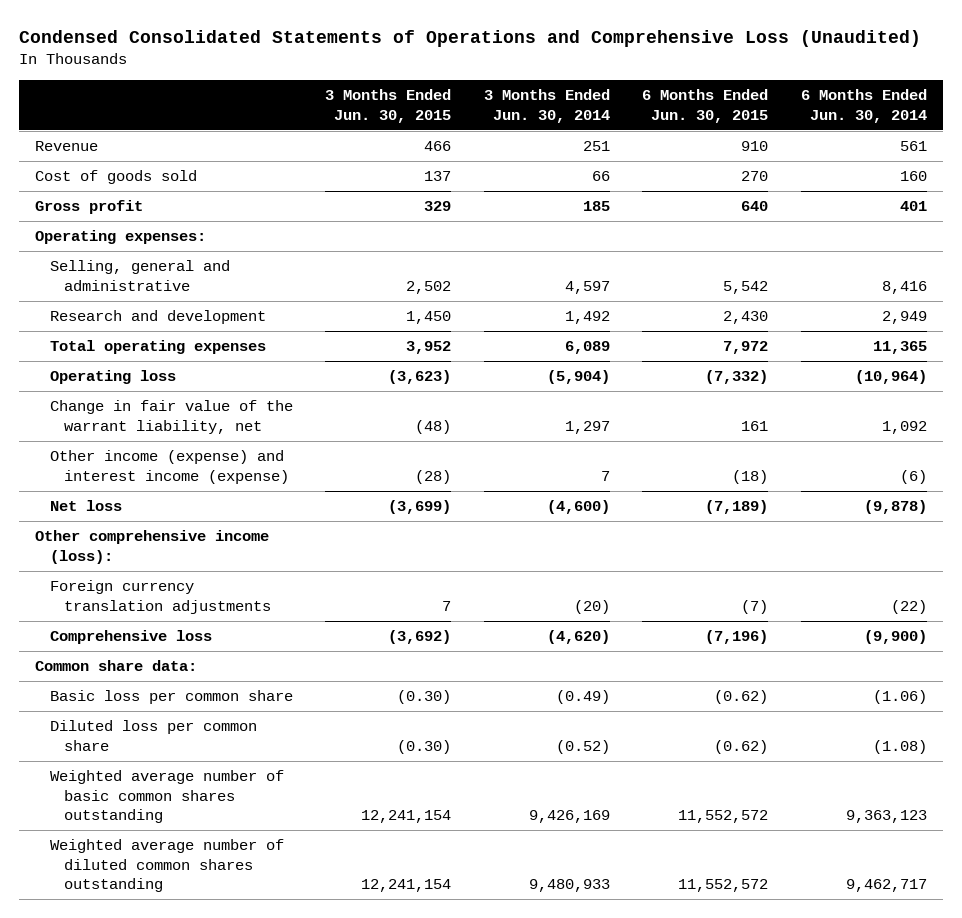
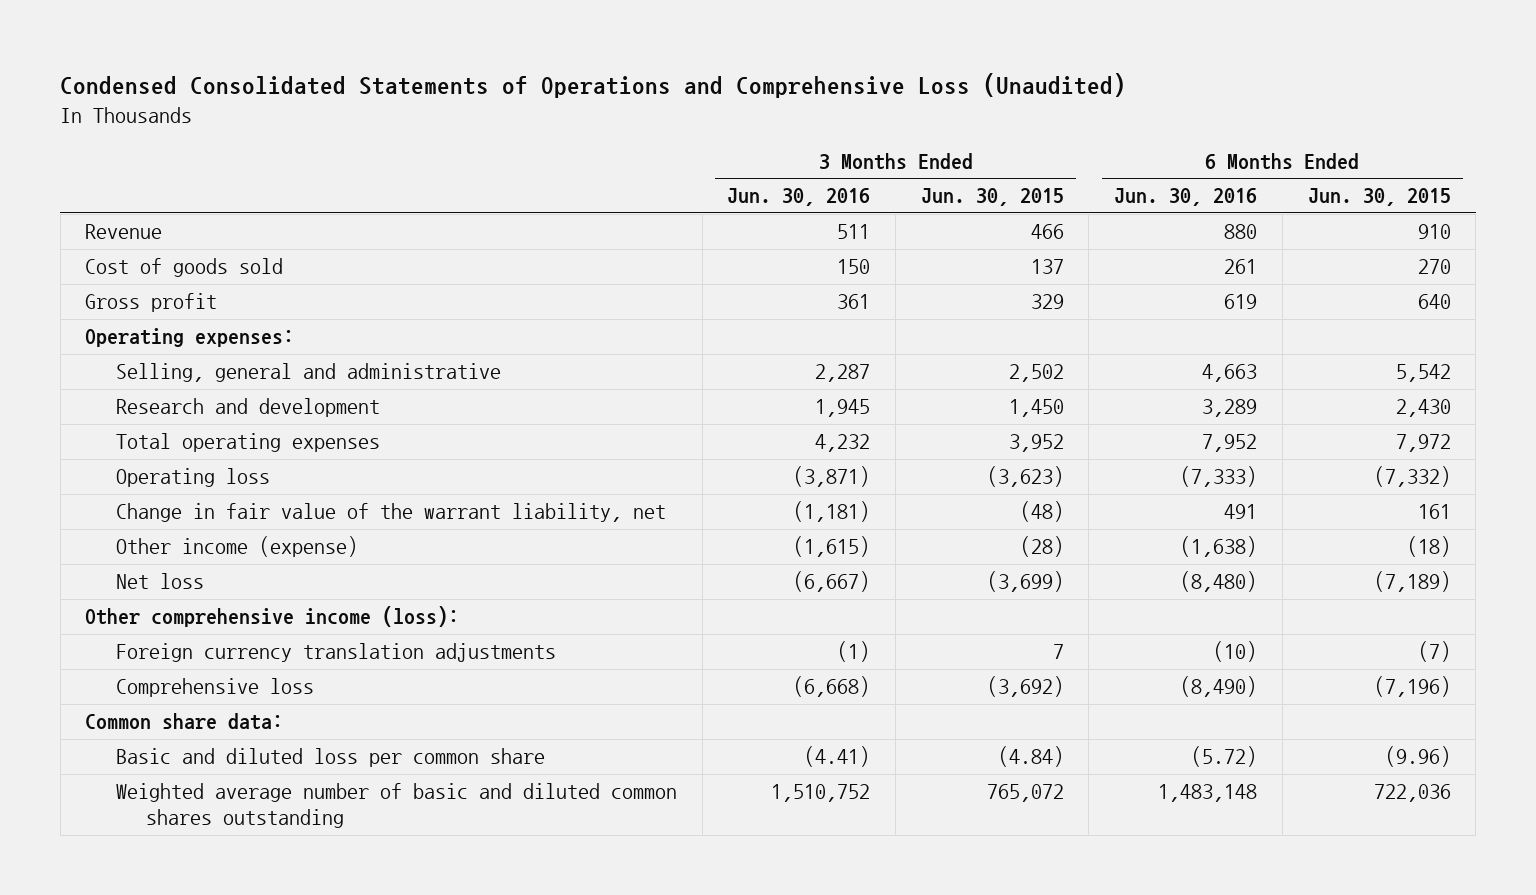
- | 3 Months Ended Jun. 30, 2015 | 3 Months Ended Jun. 30, 2014 | 6 Months Ended Jun. 30, 2015 | 6 Months Ended Jun. 30, 2014
+ | 3 Months Ended Jun. 30, 2016 | 3 Months Ended Jun. 30, 2015 | 6 Months Ended Jun. 30, 2016 | 6 Months Ended Jun. 30, 2015
- Other income (expense) and interest income (expense) | (28) | 7 | (18) | (6)
+ Other income (expense) | (1,615) | (28) | (1,638) | (18)
- Basic loss per common share | (0.30) | (0.49) | (0.62) | (1.06)
- Diluted loss per common share | (0.30) | (0.52) | (0.62) | (1.08)
- Weighted average number of basic common shares outstanding | 12,241,154 | 9,426,169 | 11,552,572 | 9,363,123
- Weighted average number of diluted common shares outstanding | 12,241,154 | 9,480,933 | 11,552,572 | 9,462,717
+ Basic and diluted loss per common share | (4.41) | (4.84) | (5.72) | (9.96)
+ Weighted average number of basic and diluted common shares outstanding | 1,510,752 | 765,072 | 1,483,148 | 722,036

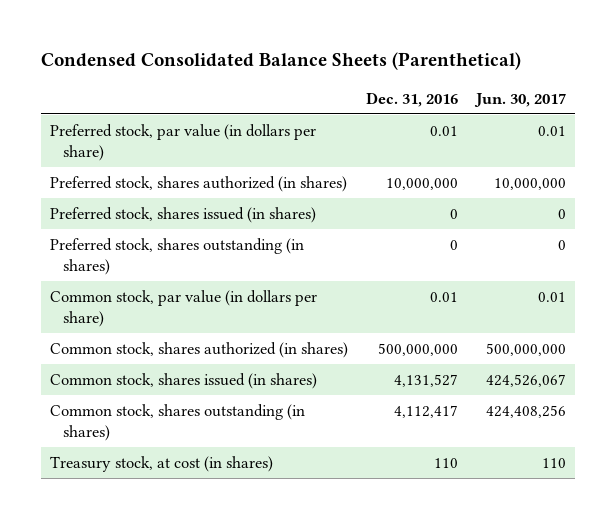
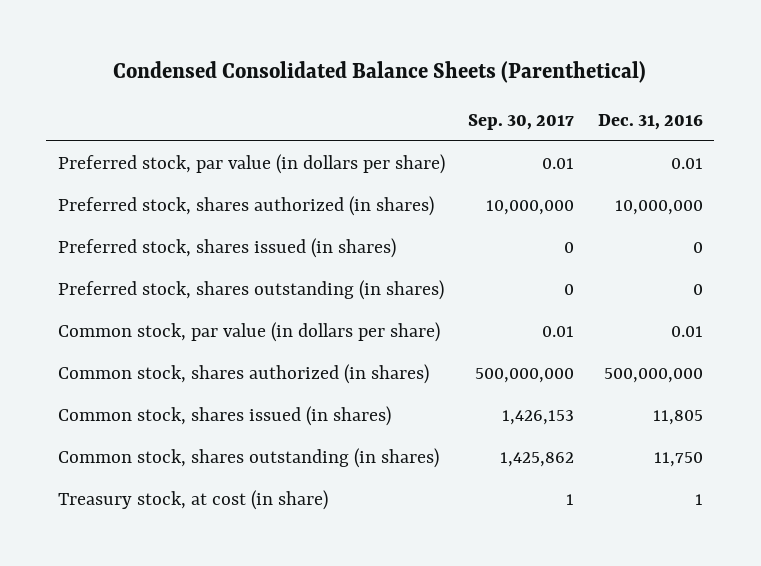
- | Dec. 31, 2016 | Jun. 30, 2017
+ | Sep. 30, 2017 | Dec. 31, 2016
- Common stock, shares issued (in shares) | 4,131,527 | 424,526,067
- Common stock, shares outstanding (in shares) | 4,112,417 | 424,408,256
- Treasury stock, at cost (in shares) | 110 | 110
+ Common stock, shares issued (in shares) | 1,426,153 | 11,805
+ Common stock, shares outstanding (in shares) | 1,425,862 | 11,750
+ Treasury stock, at cost (in share) | 1 | 1

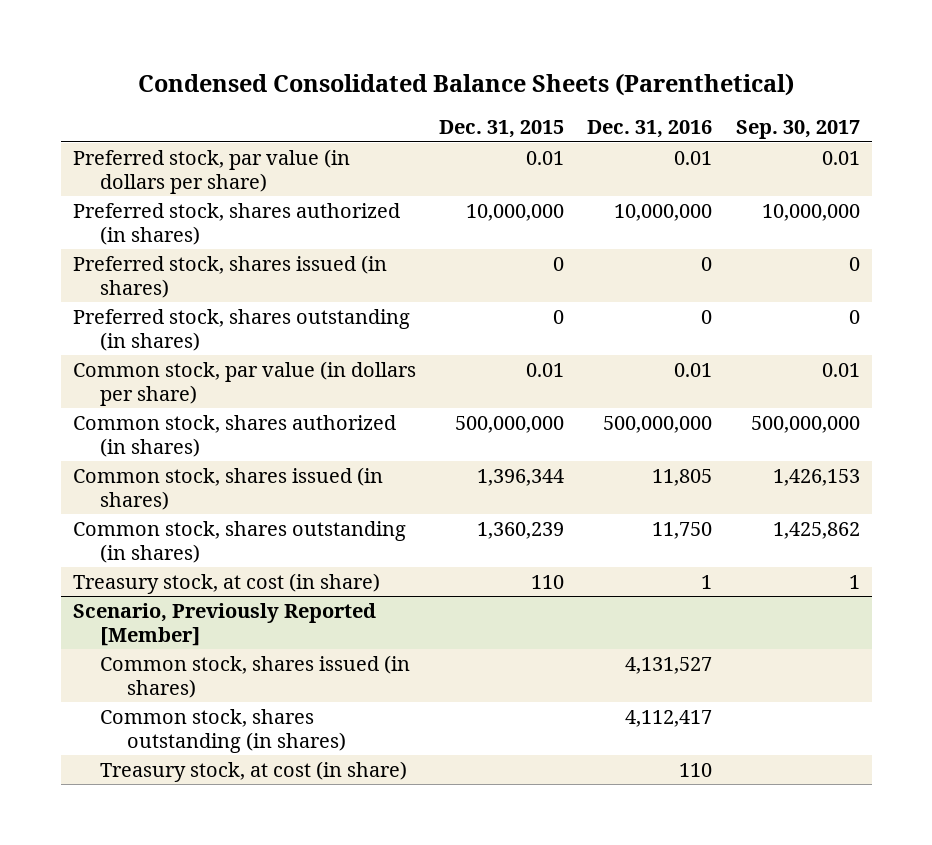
- | Sep. 30, 2017 | Dec. 31, 2016
+ | Dec. 31, 2015 | Dec. 31, 2016 | Sep. 30, 2017
+ Scenario, Previously Reported [Member]
+ Common stock, shares issued (in shares) | | 4,131,527 |
+ Common stock, shares outstanding (in shares) | | 4,112,417 |
+ Treasury stock, at cost (in share) | | 110 |

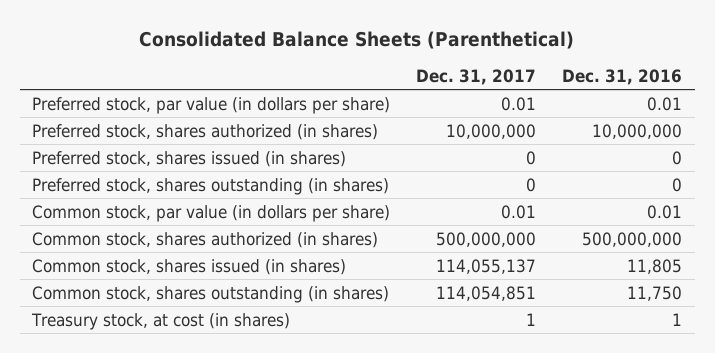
- Condensed Consolidated Balance Sheets (Parenthetical)
+ Consolidated Balance Sheets (Parenthetical)
- | Dec. 31, 2015 | Dec. 31, 2016 | Sep. 30, 2017
+ | Dec. 31, 2017 | Dec. 31, 2016
- Treasury stock, at cost (in share) | 110 | 1 | 1
- Scenario, Previously Reported [Member]
- Common stock, shares issued (in shares) | | 4,131,527 |
- Common stock, shares outstanding (in shares) | | 4,112,417 |
- Treasury stock, at cost (in share) | | 110 |
+ Treasury stock, at cost (in shares) | 1 | 1

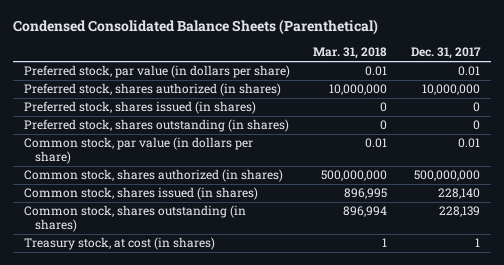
- Consolidated Balance Sheets (Parenthetical)
+ Condensed Consolidated Balance Sheets (Parenthetical)
- | Dec. 31, 2017 | Dec. 31, 2016
+ | Mar. 31, 2018 | Dec. 31, 2017
- Common stock, shares issued (in shares) | 114,055,137 | 11,805
- Common stock, shares outstanding (in shares) | 114,054,851 | 11,750
+ Common stock, shares issued (in shares) | 896,995 | 228,140
+ Common stock, shares outstanding (in shares) | 896,994 | 228,139

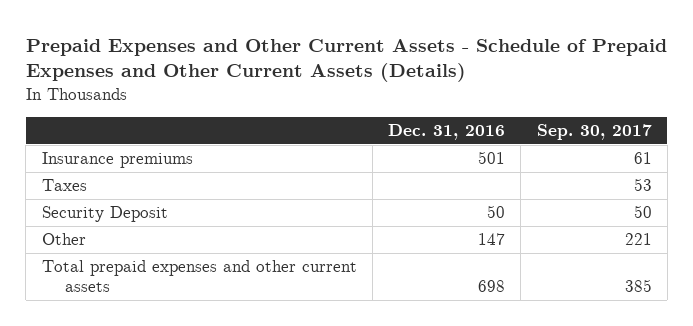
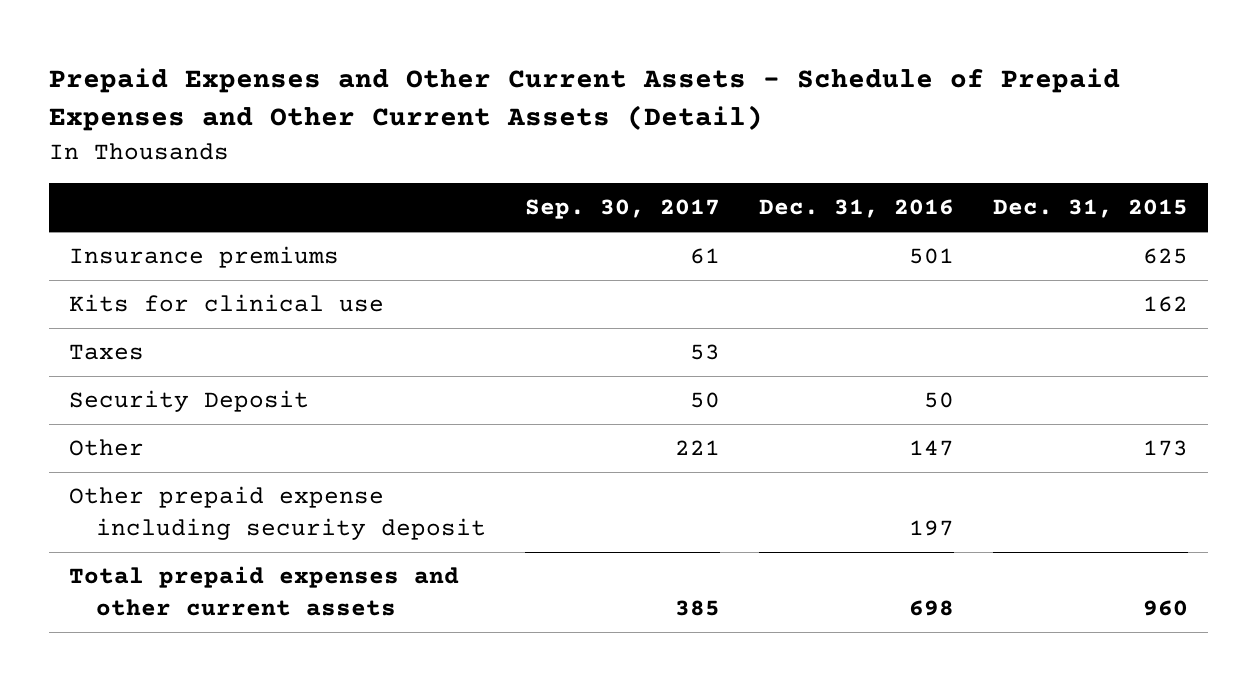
- Prepaid Expenses and Other Current Assets - Schedule of Prepaid Expenses and Other Current Assets (Details)
+ Prepaid Expenses and Other Current Assets - Schedule of Prepaid Expenses and Other Current Assets (Detail)
- | Dec. 31, 2016 | Sep. 30, 2017
+ | Sep. 30, 2017 | Dec. 31, 2016 | Dec. 31, 2015
+ Kits for clinical use | | | 162
+ Other prepaid expense including security deposit | | 197 |

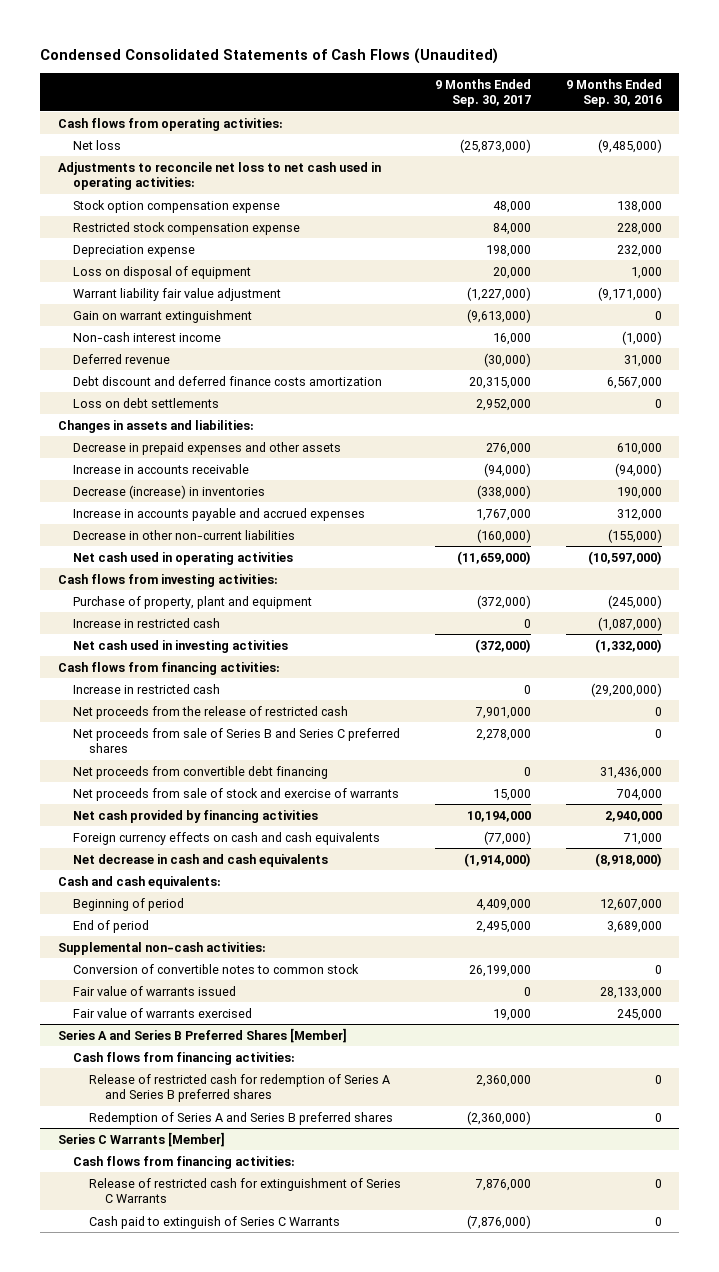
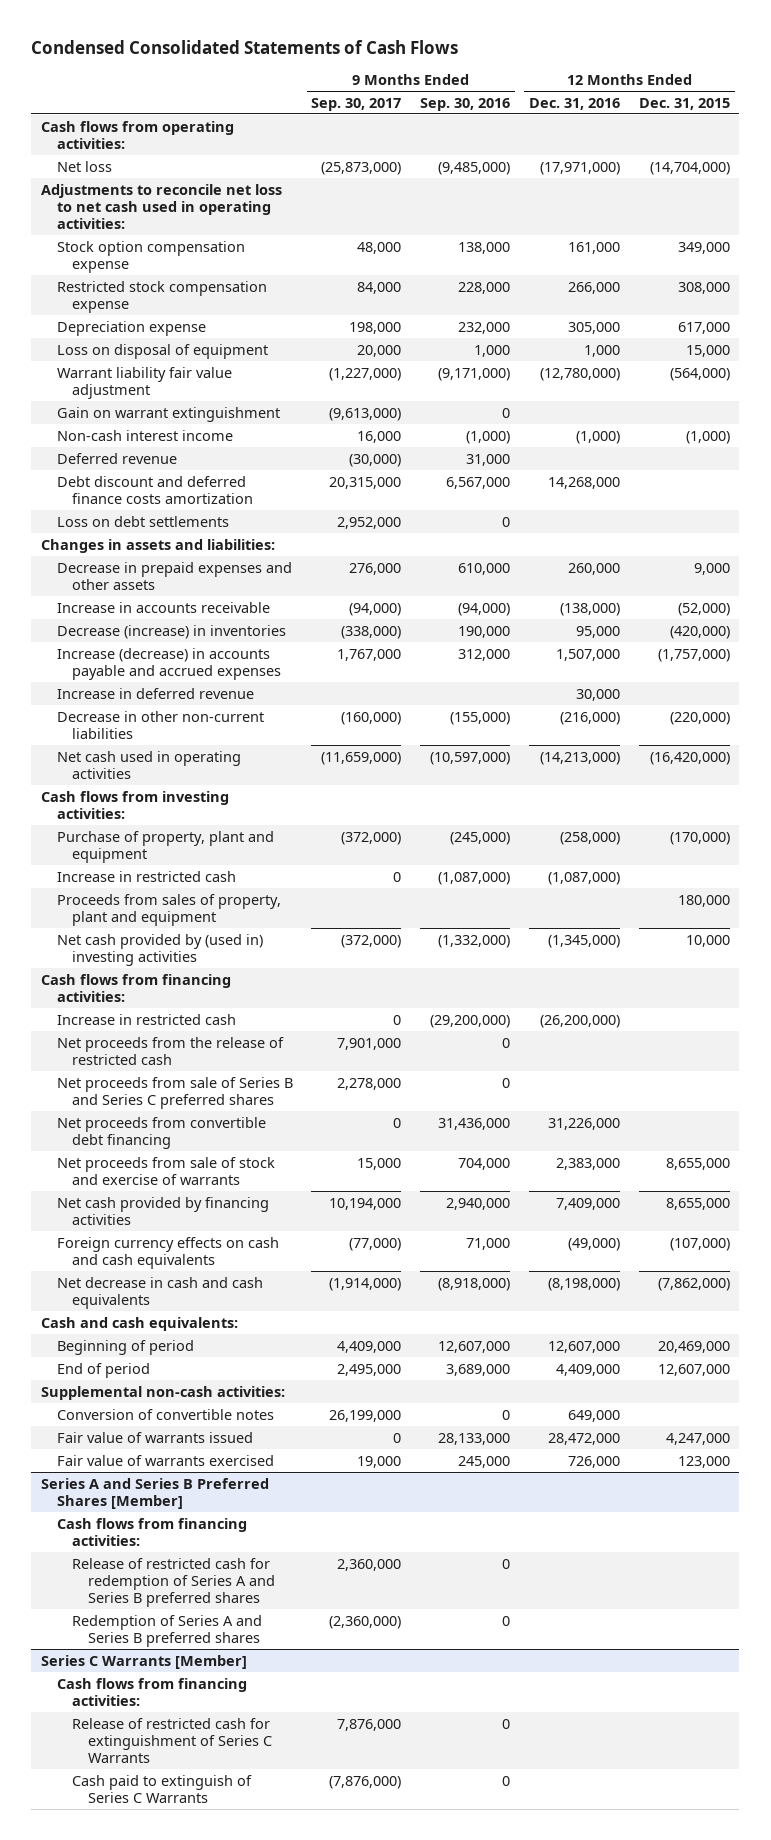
- Condensed Consolidated Statements of Cash Flows (Unaudited)
+ Condensed Consolidated Statements of Cash Flows
- | 9 Months Ended Sep. 30, 2017 | 9 Months Ended Sep. 30, 2016
+ | 9 Months Ended Sep. 30, 2017 | 9 Months Ended Sep. 30, 2016 | 12 Months Ended Dec. 31, 2016 | 12 Months Ended Dec. 31, 2015
- Increase in accounts payable and accrued expenses | 1,767,000 | 312,000
+ Increase (decrease) in accounts payable and accrued expenses | 1,767,000 | 312,000 | 1,507,000 | (1,757,000)
+ Increase in deferred revenue | | | 30,000 |
- Net cash used in investing activities | (372,000) | (1,332,000)
+ Proceeds from sales of property, plant and equipment | | | | 180,000
+ Net cash provided by (used in) investing activities | (372,000) | (1,332,000) | (1,345,000) | 10,000
- Conversion of convertible notes to common stock | 26,199,000 | 0
+ Conversion of convertible notes | 26,199,000 | 0 | 649,000 |

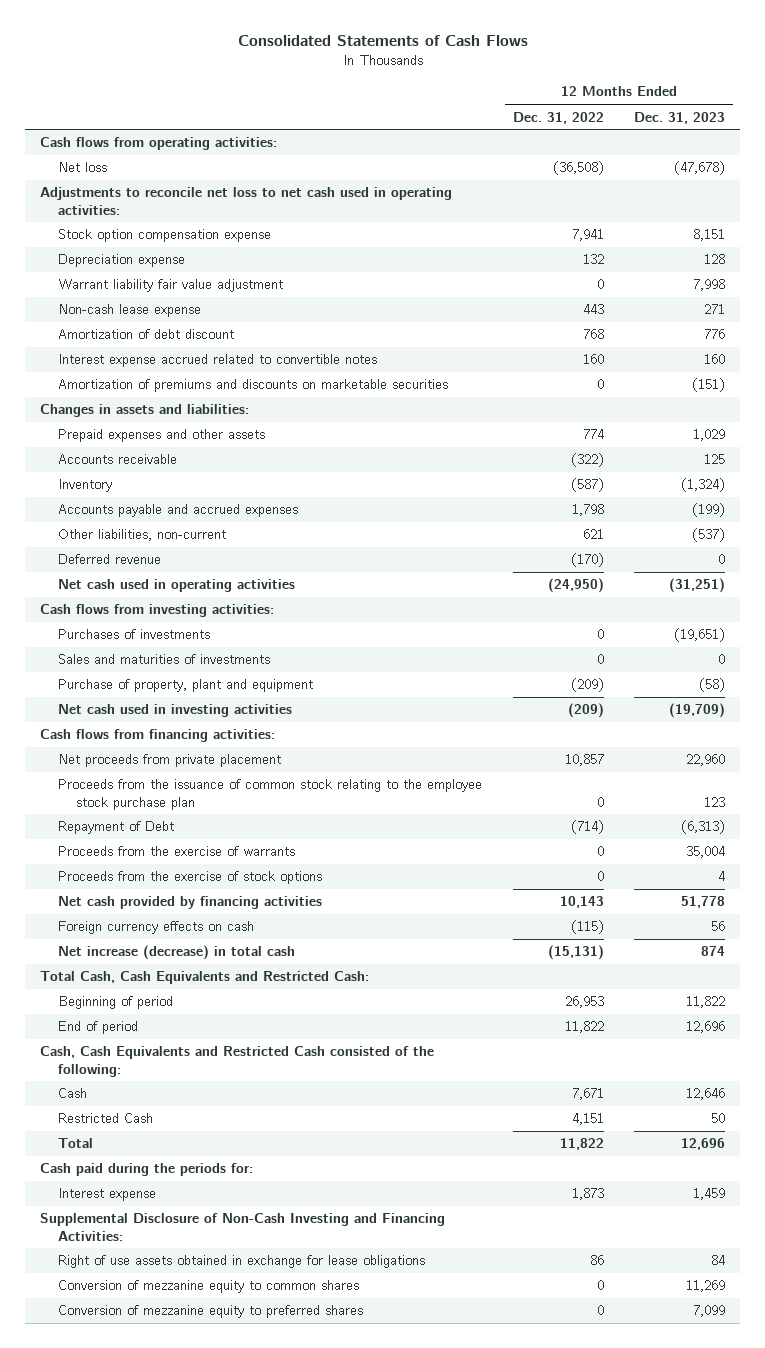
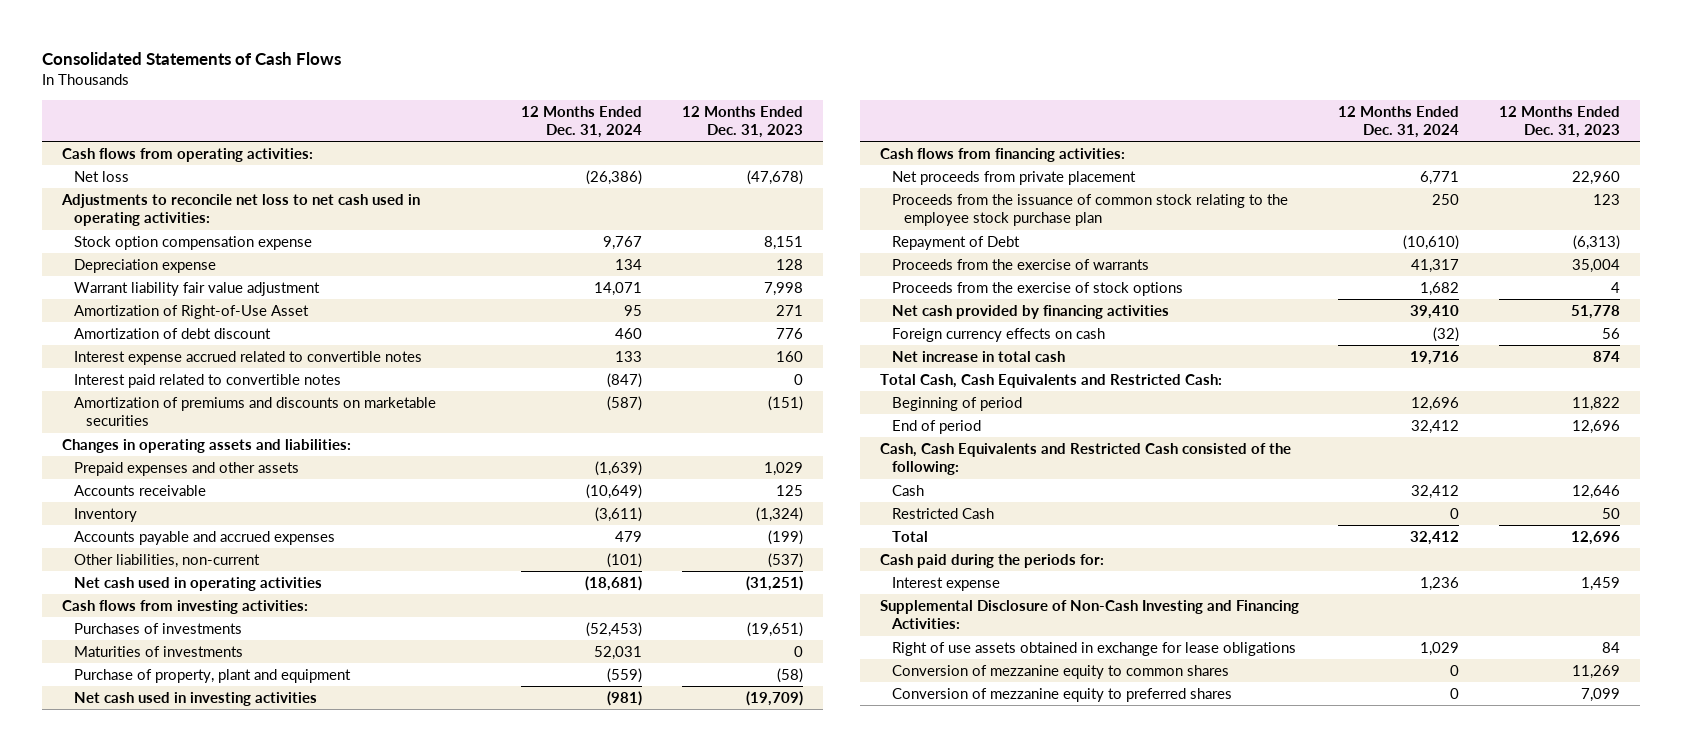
- | 12 Months Ended Dec. 31, 2022 | 12 Months Ended Dec. 31, 2023
+ | 12 Months Ended Dec. 31, 2024 | 12 Months Ended Dec. 31, 2023
- Non-cash lease expense | 443 | 271
+ Amortization of Right-of-Use Asset | 95 | 271
+ Interest paid related to convertible notes | (847) | 0
- Changes in assets and liabilities:
+ Changes in operating assets and liabilities:
- Deferred revenue | (170) | 0
- Sales and maturities of investments | 0 | 0
+ Maturities of investments | 52,031 | 0
- Net increase (decrease) in total cash | (15,131) | 874
+ Net increase in total cash | 19,716 | 874

